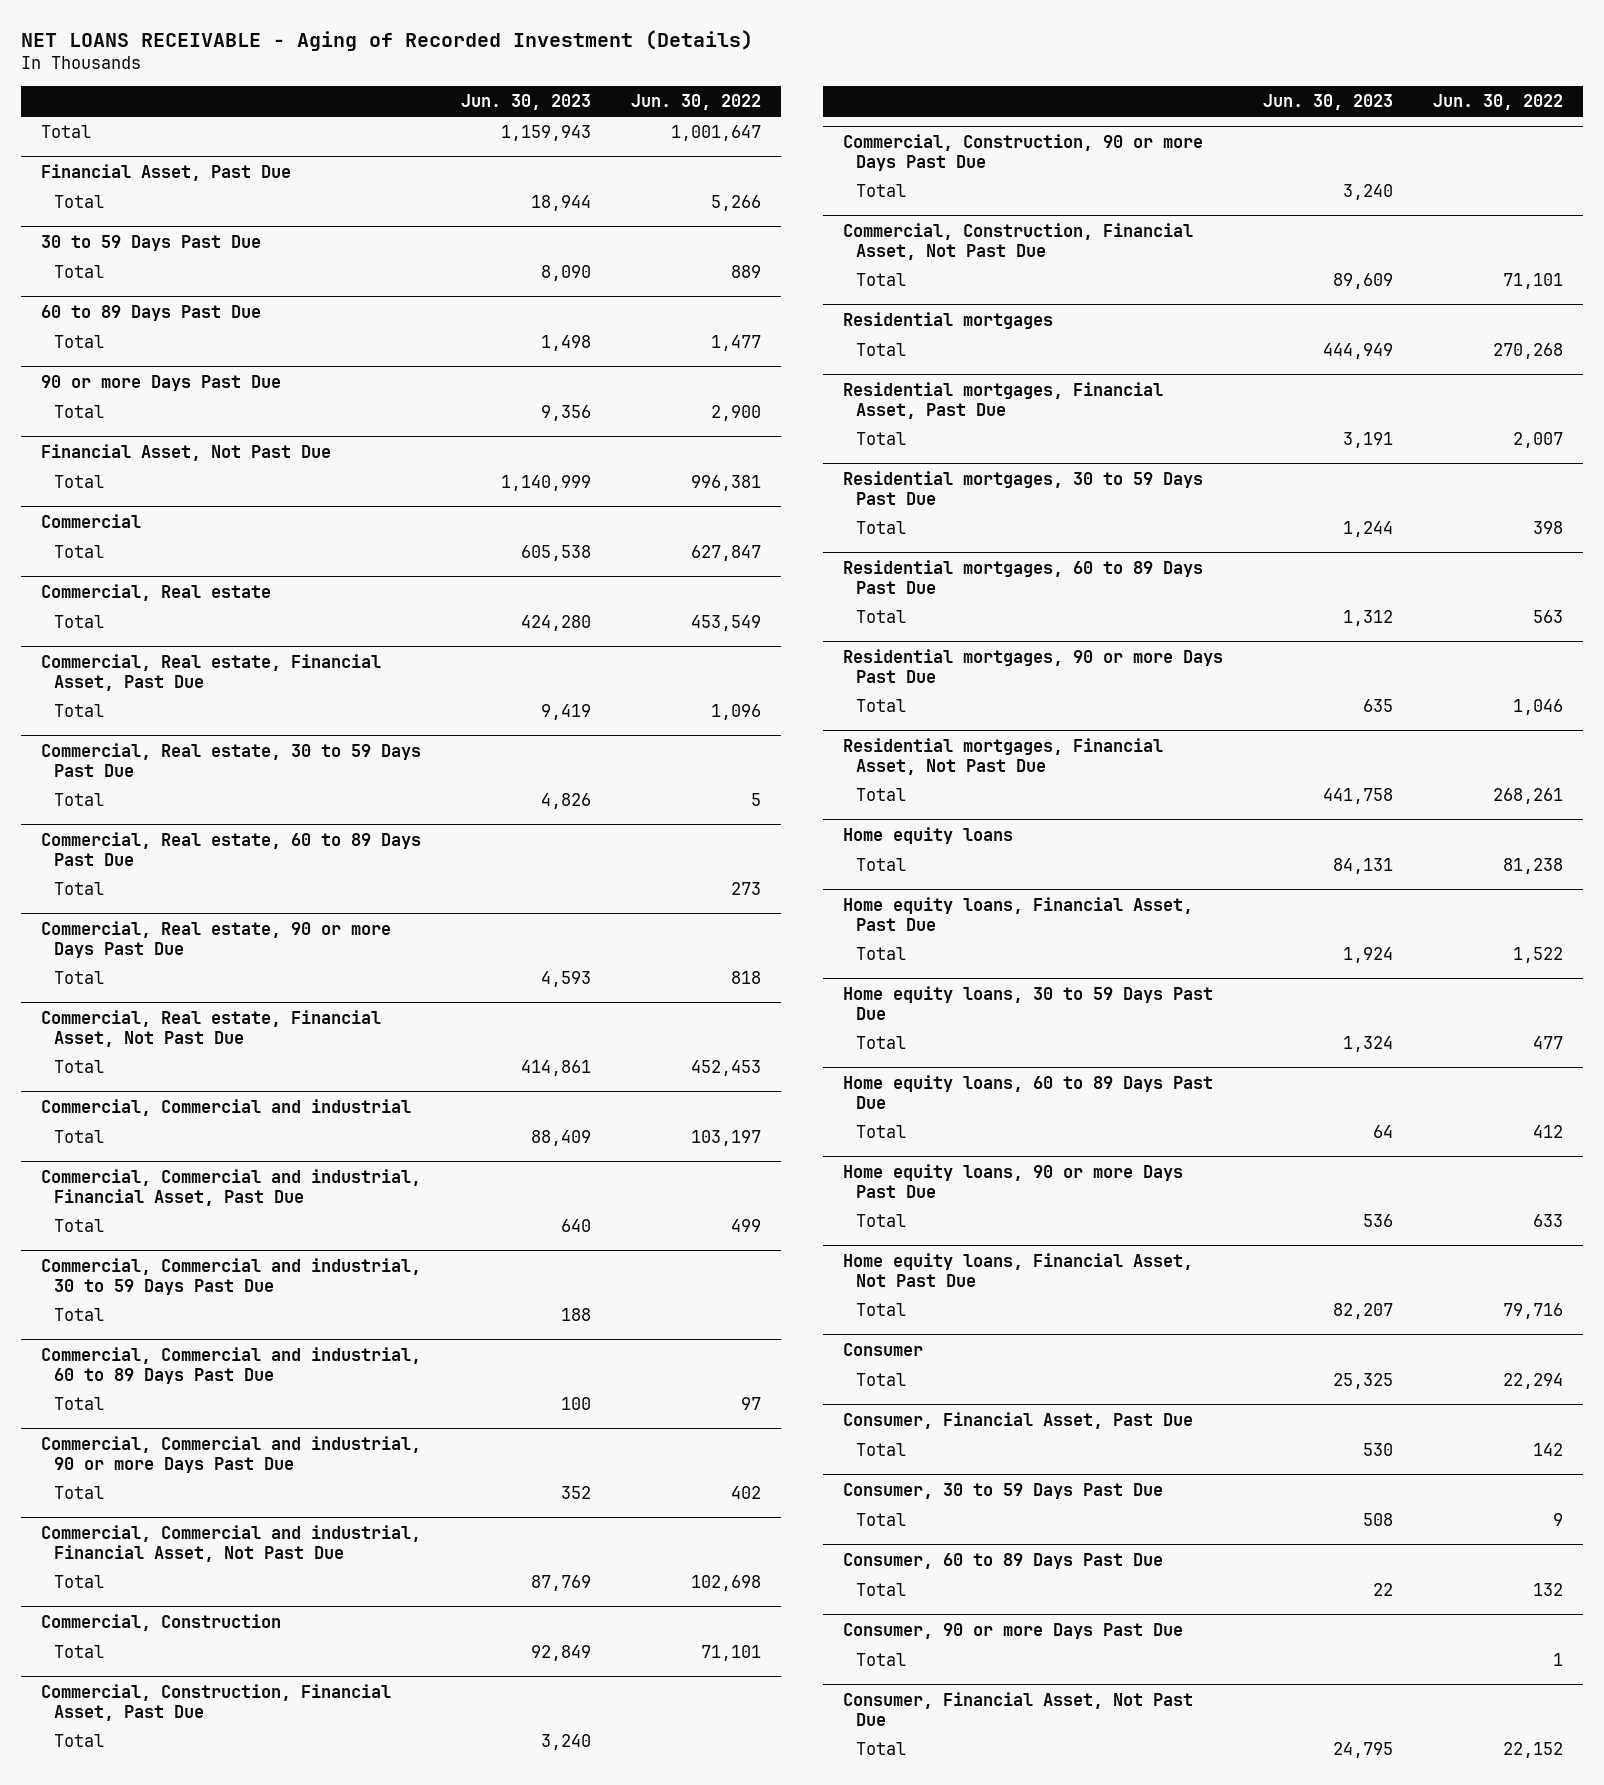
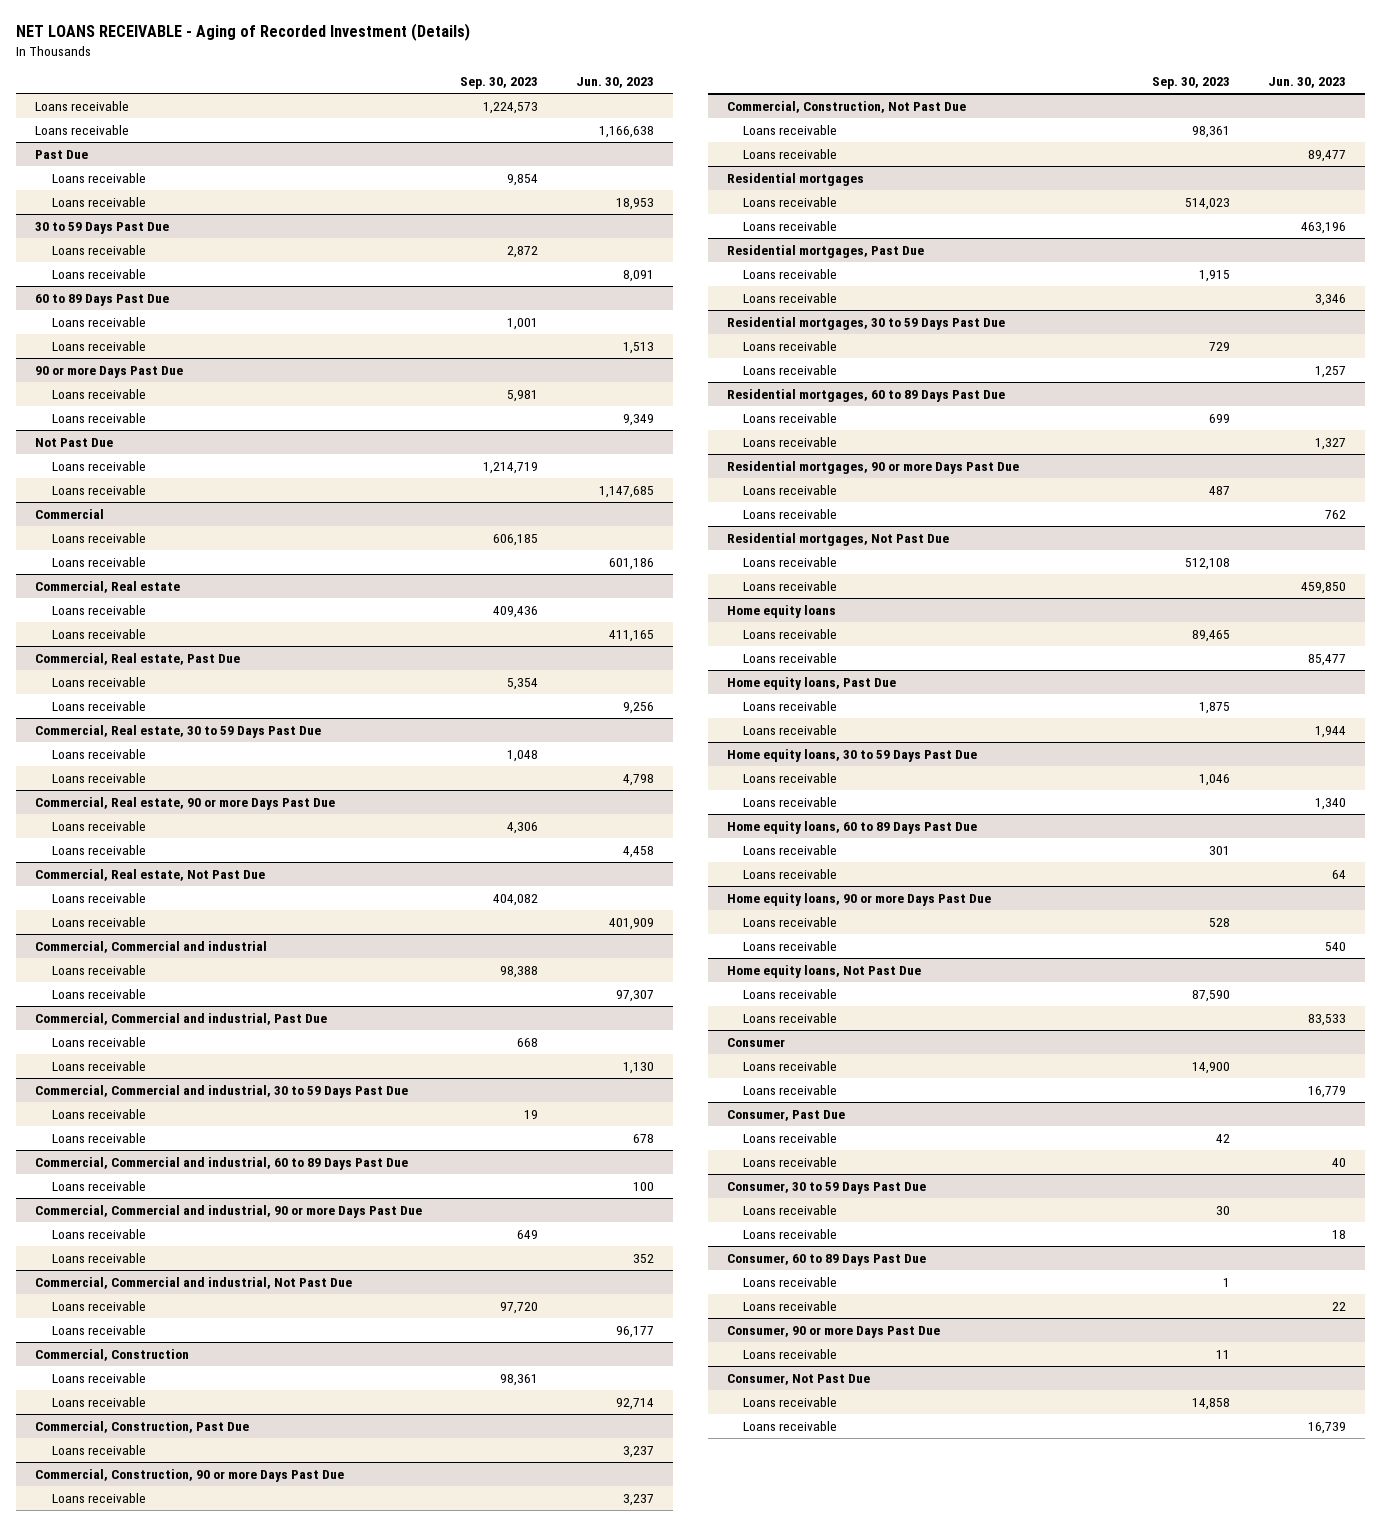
- | Jun. 30, 2023 | Jun. 30, 2022
+ | Sep. 30, 2023 | Jun. 30, 2023
- Total | 1,159,943 | 1,001,647
- Financial Asset, Past Due
- Total | 18,944 | 5,266
+ Loans receivable | 1,224,573 |
+ Loans receivable | | 1,166,638
+ Past Due
+ Loans receivable | 9,854 |
+ Loans receivable | | 18,953
@ 30 to 59 Days Past Due
- Total | 8,090 | 889
+ Loans receivable | 2,872 |
+ Loans receivable | | 8,091
@ 60 to 89 Days Past Due
- Total | 1,498 | 1,477
+ Loans receivable | 1,001 |
+ Loans receivable | | 1,513
@ 90 or more Days Past Due
- Total | 9,356 | 2,900
- Financial Asset, Not Past Due
- Total | 1,140,999 | 996,381
@ 90 or more Days Past Due
+ Loans receivable | 5,981 |
+ Loans receivable | | 9,349
+ Not Past Due
+ Loans receivable | 1,214,719 |
+ Loans receivable | | 1,147,685
@ Commercial
- Total | 605,538 | 627,847
+ Loans receivable | 606,185 |
+ Loans receivable | | 601,186
@ Commercial, Real estate
- Total | 424,280 | 453,549
- Commercial, Real estate, Financial Asset, Past Due
- Total | 9,419 | 1,096
@ Commercial, Real estate
+ Loans receivable | 409,436 |
+ Loans receivable | | 411,165
+ Commercial, Real estate, Past Due
+ Loans receivable | 5,354 |
+ Loans receivable | | 9,256
@ Commercial, Real estate, 30 to 59 Days Past Due
- Total | 4,826 | 5
- Commercial, Real estate, 60 to 89 Days Past Due
- Total | | 273
@ Commercial, Real estate, 30 to 59 Days Past Due
+ Loans receivable | 1,048 |
+ Loans receivable | | 4,798
@ Commercial, Real estate, 90 or more Days Past Due
- Total | 4,593 | 818
- Commercial, Real estate, Financial Asset, Not Past Due
- Total | 414,861 | 452,453
@ Commercial, Real estate, 90 or more Days Past Due
+ Loans receivable | 4,306 |
+ Loans receivable | | 4,458
+ Commercial, Real estate, Not Past Due
+ Loans receivable | 404,082 |
+ Loans receivable | | 401,909
@ Commercial, Commercial and industrial
- Total | 88,409 | 103,197
- Commercial, Commercial and industrial, Financial Asset, Past Due
- Total | 640 | 499
@ Commercial, Commercial and industrial
+ Loans receivable | 98,388 |
+ Loans receivable | | 97,307
+ Commercial, Commercial and industrial, Past Due
+ Loans receivable | 668 |
+ Loans receivable | | 1,130
@ Commercial, Commercial and industrial, 30 to 59 Days Past Due
- Total | 188 |
+ Loans receivable | 19 |
+ Loans receivable | | 678
@ Commercial, Commercial and industrial, 60 to 89 Days Past Due
- Total | 100 | 97
+ Loans receivable | | 100
@ Commercial, Commercial and industrial, 90 or more Days Past Due
- Total | 352 | 402
- Commercial, Commercial and industrial, Financial Asset, Not Past Due
- Total | 87,769 | 102,698
@ Commercial, Commercial and industrial, 90 or more Days Past Due
+ Loans receivable | 649 |
+ Loans receivable | | 352
+ Commercial, Commercial and industrial, Not Past Due
+ Loans receivable | 97,720 |
+ Loans receivable | | 96,177
@ Commercial, Construction
- Total | 92,849 | 71,101
- Commercial, Construction, Financial Asset, Past Due
- Total | 3,240 |
@ Commercial, Construction
+ Loans receivable | 98,361 |
+ Loans receivable | | 92,714
+ Commercial, Construction, Past Due
+ Loans receivable | | 3,237
@ Commercial, Construction, 90 or more Days Past Due
- Total | 3,240 |
- Commercial, Construction, Financial Asset, Not Past Due
- Total | 89,609 | 71,101
@ Commercial, Construction, 90 or more Days Past Due
+ Loans receivable | | 3,237
+ Commercial, Construction, Not Past Due
+ Loans receivable | 98,361 |
+ Loans receivable | | 89,477
@ Residential mortgages
- Total | 444,949 | 270,268
- Residential mortgages, Financial Asset, Past Due
- Total | 3,191 | 2,007
@ Residential mortgages
+ Loans receivable | 514,023 |
+ Loans receivable | | 463,196
+ Residential mortgages, Past Due
+ Loans receivable | 1,915 |
+ Loans receivable | | 3,346
@ Residential mortgages, 30 to 59 Days Past Due
- Total | 1,244 | 398
+ Loans receivable | 729 |
+ Loans receivable | | 1,257
@ Residential mortgages, 60 to 89 Days Past Due
- Total | 1,312 | 563
+ Loans receivable | 699 |
+ Loans receivable | | 1,327
@ Residential mortgages, 90 or more Days Past Due
- Total | 635 | 1,046
- Residential mortgages, Financial Asset, Not Past Due
- Total | 441,758 | 268,261
@ Residential mortgages, 90 or more Days Past Due
+ Loans receivable | 487 |
+ Loans receivable | | 762
+ Residential mortgages, Not Past Due
+ Loans receivable | 512,108 |
+ Loans receivable | | 459,850
@ Home equity loans
- Total | 84,131 | 81,238
- Home equity loans, Financial Asset, Past Due
- Total | 1,924 | 1,522
@ Home equity loans
+ Loans receivable | 89,465 |
+ Loans receivable | | 85,477
+ Home equity loans, Past Due
+ Loans receivable | 1,875 |
+ Loans receivable | | 1,944
@ Home equity loans, 30 to 59 Days Past Due
- Total | 1,324 | 477
+ Loans receivable | 1,046 |
+ Loans receivable | | 1,340
@ Home equity loans, 60 to 89 Days Past Due
- Total | 64 | 412
+ Loans receivable | 301 |
+ Loans receivable | | 64
@ Home equity loans, 90 or more Days Past Due
- Total | 536 | 633
- Home equity loans, Financial Asset, Not Past Due
- Total | 82,207 | 79,716
@ Home equity loans, 90 or more Days Past Due
+ Loans receivable | 528 |
+ Loans receivable | | 540
+ Home equity loans, Not Past Due
+ Loans receivable | 87,590 |
+ Loans receivable | | 83,533
@ Consumer
- Total | 25,325 | 22,294
- Consumer, Financial Asset, Past Due
- Total | 530 | 142
@ Consumer
+ Loans receivable | 14,900 |
+ Loans receivable | | 16,779
+ Consumer, Past Due
+ Loans receivable | 42 |
+ Loans receivable | | 40
@ Consumer, 30 to 59 Days Past Due
- Total | 508 | 9
+ Loans receivable | 30 |
+ Loans receivable | | 18
@ Consumer, 60 to 89 Days Past Due
- Total | 22 | 132
+ Loans receivable | 1 |
+ Loans receivable | | 22
@ Consumer, 90 or more Days Past Due
- Total | | 1
- Consumer, Financial Asset, Not Past Due
- Total | 24,795 | 22,152
@ Consumer, 90 or more Days Past Due
+ Loans receivable | 11 |
+ Consumer, Not Past Due
+ Loans receivable | 14,858 |
+ Loans receivable | | 16,739

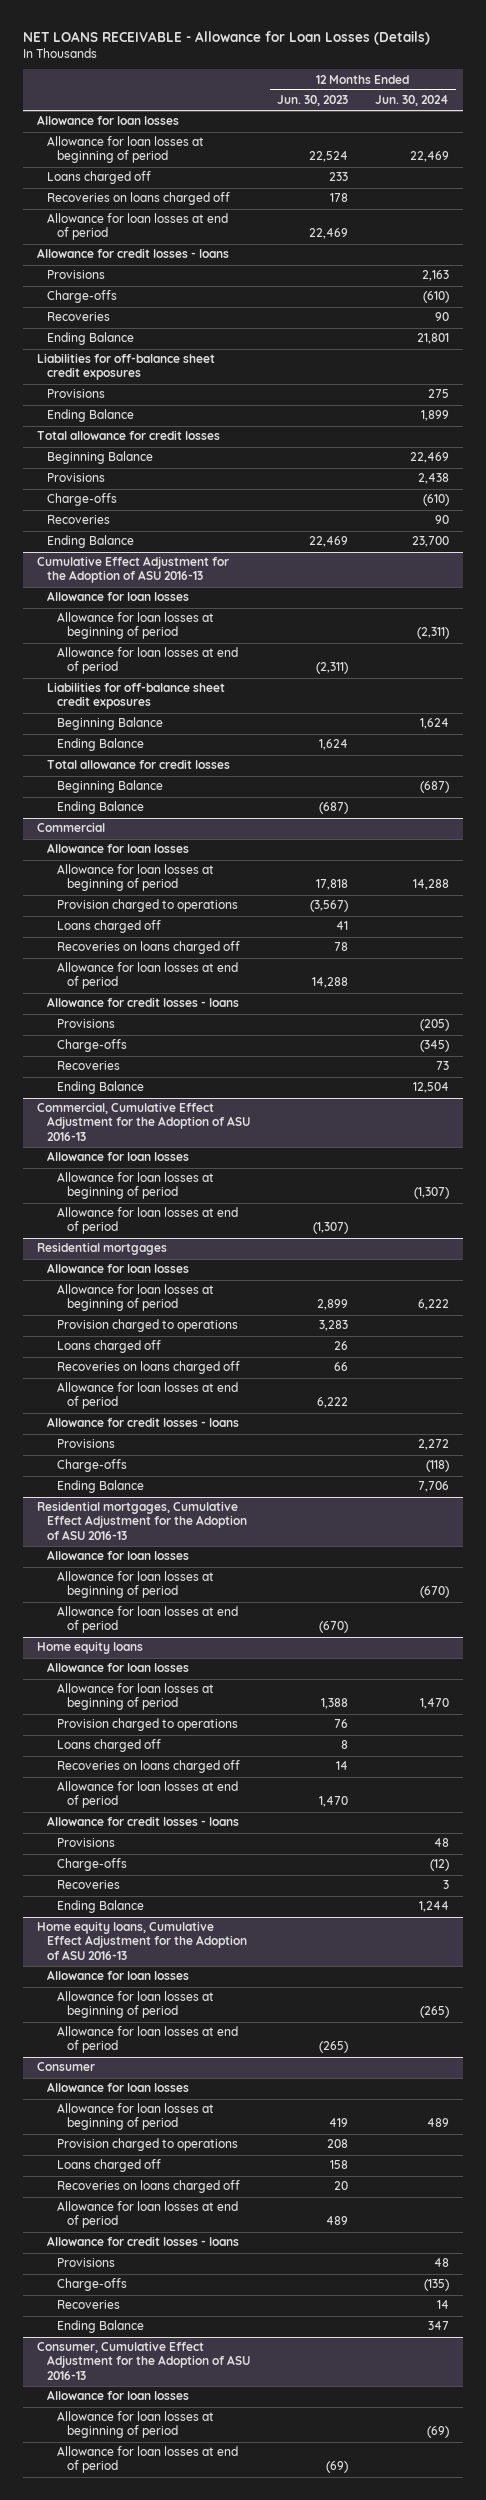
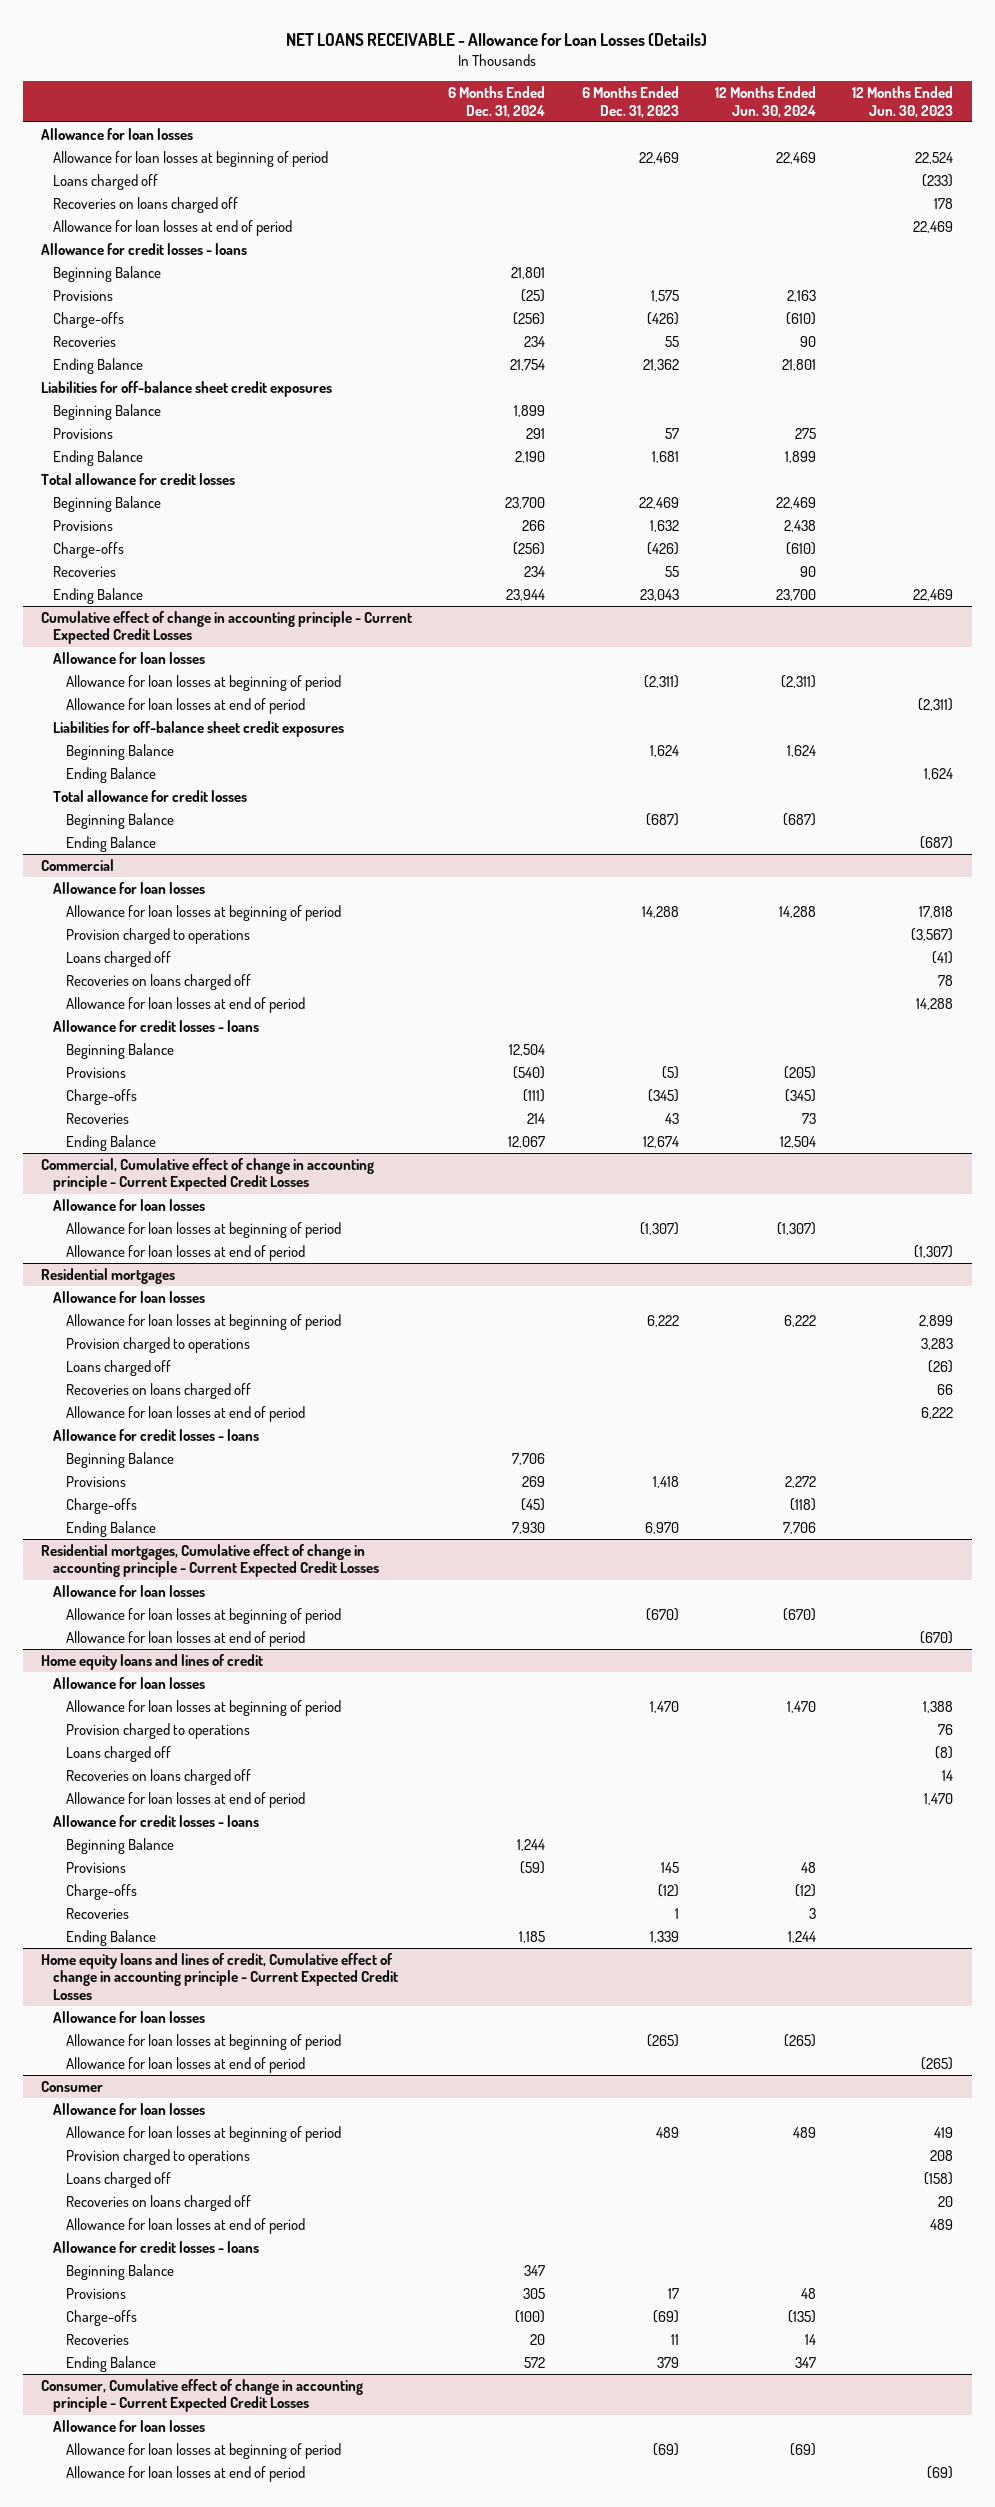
- | 12 Months Ended Jun. 30, 2023 | 12 Months Ended Jun. 30, 2024
+ | 6 Months Ended Dec. 31, 2024 | 6 Months Ended Dec. 31, 2023 | 12 Months Ended Jun. 30, 2024 | 12 Months Ended Jun. 30, 2023
- Loans charged off | 233 |
+ Loans charged off | | | | (233)
+ Beginning Balance | 21,801 | | |
+ Beginning Balance | 1,899 | | |
- Cumulative Effect Adjustment for the Adoption of ASU 2016-13
+ Cumulative effect of change in accounting principle - Current Expected Credit Losses
@ Commercial
- Loans charged off | 41 |
+ Loans charged off | | | | (41)
+ Beginning Balance | 12,504 | | |
- Commercial, Cumulative Effect Adjustment for the Adoption of ASU 2016-13
+ Commercial, Cumulative effect of change in accounting principle - Current Expected Credit Losses
@ Residential mortgages
- Loans charged off | 26 |
+ Loans charged off | | | | (26)
+ Beginning Balance | 7,706 | | |
- Residential mortgages, Cumulative Effect Adjustment for the Adoption of ASU 2016-13
+ Residential mortgages, Cumulative effect of change in accounting principle - Current Expected Credit Losses
- Home equity loans
+ Home equity loans and lines of credit
- Loans charged off | 8 |
+ Loans charged off | | | | (8)
+ Beginning Balance | 1,244 | | |
- Home equity loans, Cumulative Effect Adjustment for the Adoption of ASU 2016-13
+ Home equity loans and lines of credit, Cumulative effect of change in accounting principle - Current Expected Credit Losses
@ Consumer
- Loans charged off | 158 |
+ Loans charged off | | | | (158)
+ Beginning Balance | 347 | | |
- Consumer, Cumulative Effect Adjustment for the Adoption of ASU 2016-13
+ Consumer, Cumulative effect of change in accounting principle - Current Expected Credit Losses

